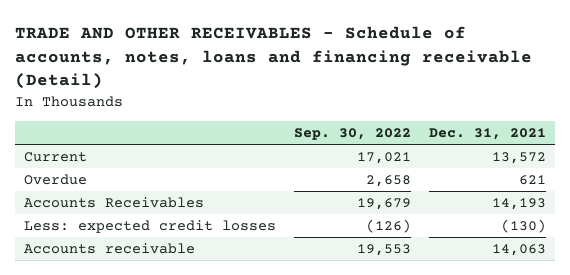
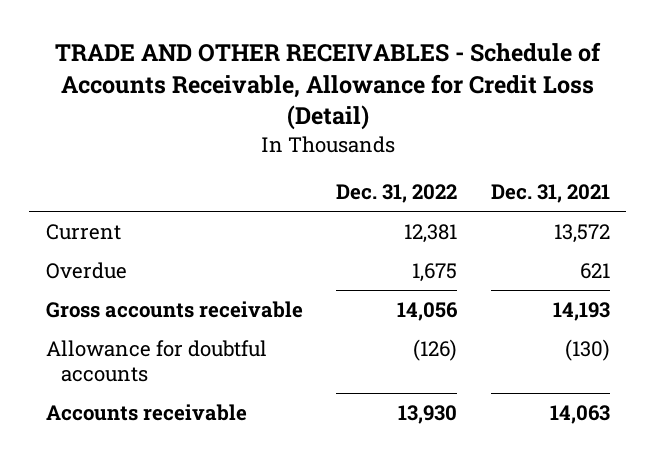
- TRADE AND OTHER RECEIVABLES - Schedule of accounts, notes, loans and financing receivable (Detail)
+ TRADE AND OTHER RECEIVABLES - Schedule of Accounts Receivable, Allowance for Credit Loss (Detail)
- | Sep. 30, 2022 | Dec. 31, 2021
+ | Dec. 31, 2022 | Dec. 31, 2021
- Accounts Receivables | 19,679 | 14,193
- Less: expected credit losses | (126) | (130)
+ Gross accounts receivable | 14,056 | 14,193
+ Allowance for doubtful accounts | (126) | (130)

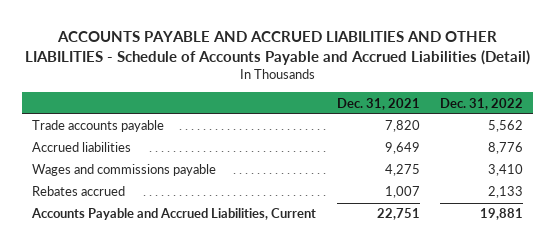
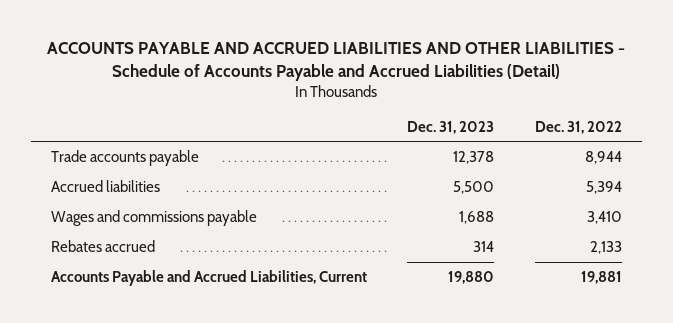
- | Dec. 31, 2021 | Dec. 31, 2022
+ | Dec. 31, 2023 | Dec. 31, 2022
- Trade accounts payable | 7,820 | 5,562
- Accrued liabilities | 9,649 | 8,776
+ Trade accounts payable | 12,378 | 8,944
+ Accrued liabilities | 5,500 | 5,394

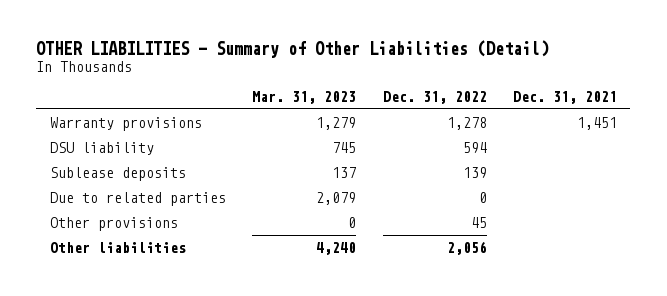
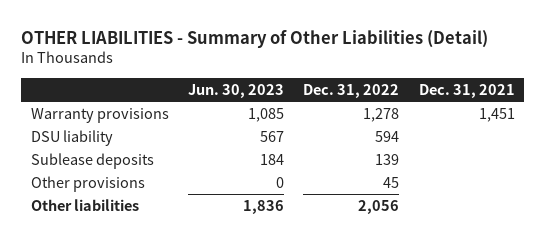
- | Mar. 31, 2023 | Dec. 31, 2022 | Dec. 31, 2021
+ | Jun. 30, 2023 | Dec. 31, 2022 | Dec. 31, 2021
- Due to related parties | 2,079 | 0 |

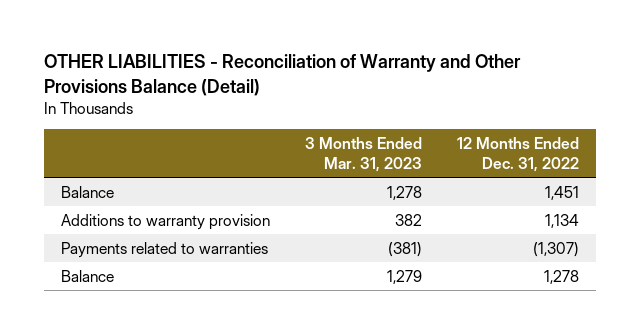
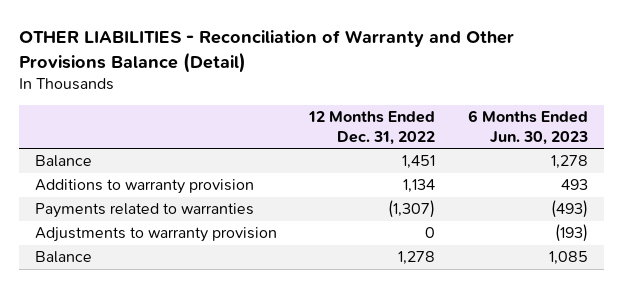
- | 3 Months Ended Mar. 31, 2023 | 12 Months Ended Dec. 31, 2022
+ | 12 Months Ended Dec. 31, 2022 | 6 Months Ended Jun. 30, 2023
+ Adjustments to warranty provision | 0 | (193)

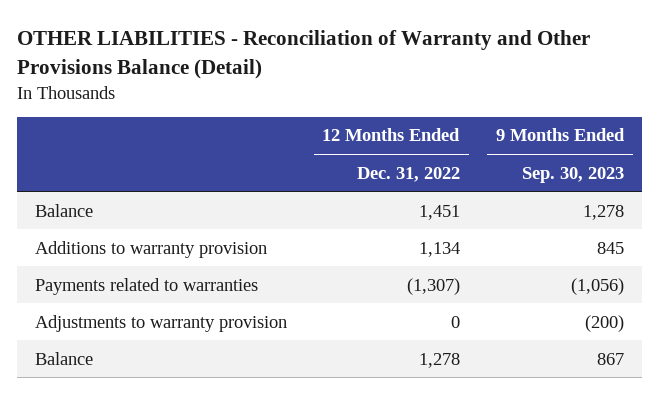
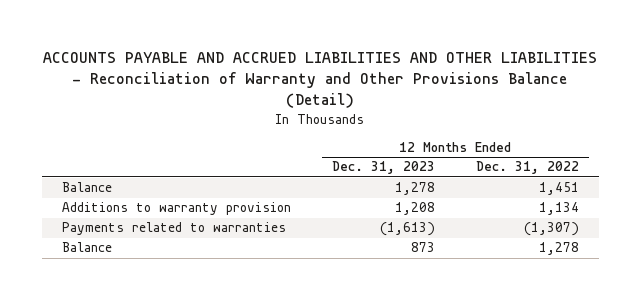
- OTHER LIABILITIES - Reconciliation of Warranty and Other Provisions Balance (Detail)
+ ACCOUNTS PAYABLE AND ACCRUED LIABILITIES AND OTHER LIABILITIES - Reconciliation of Warranty and Other Provisions Balance (Detail)
- | 12 Months Ended Dec. 31, 2022 | 9 Months Ended Sep. 30, 2023
+ | 12 Months Ended Dec. 31, 2023 | 12 Months Ended Dec. 31, 2022
- Adjustments to warranty provision | 0 | (200)

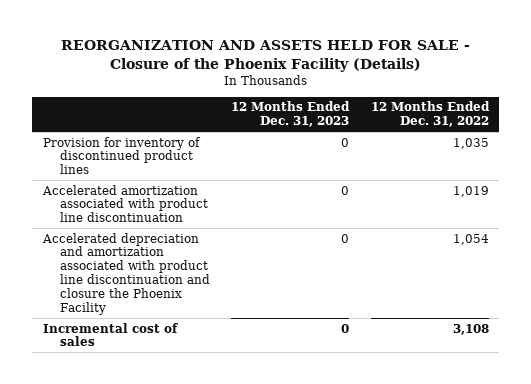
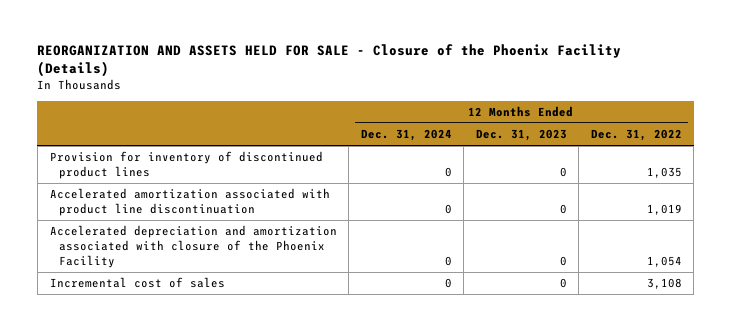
- | 12 Months Ended Dec. 31, 2023 | 12 Months Ended Dec. 31, 2022
+ | 12 Months Ended Dec. 31, 2024 | 12 Months Ended Dec. 31, 2023 | 12 Months Ended Dec. 31, 2022
- Accelerated depreciation and amortization associated with product line discontinuation and closure the Phoenix Facility | 0 | 1,054
+ Accelerated depreciation and amortization associated with closure of the Phoenix Facility | 0 | 0 | 1,054

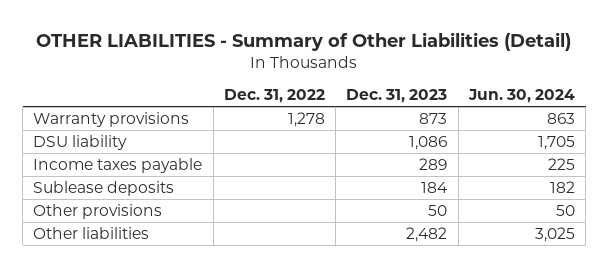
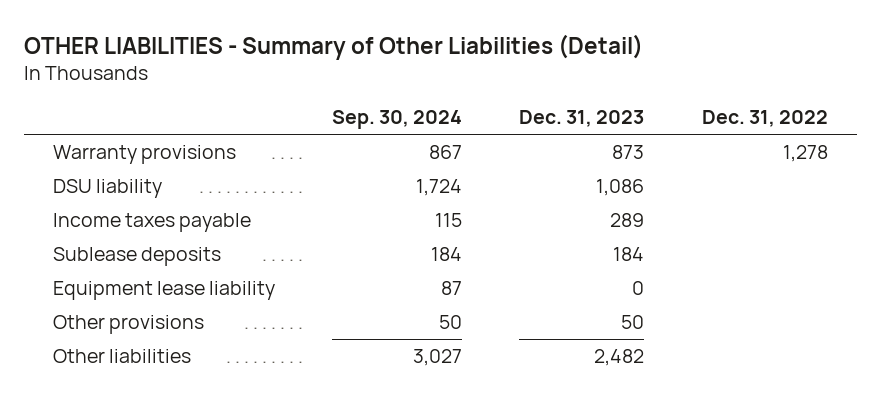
- | Dec. 31, 2022 | Dec. 31, 2023 | Jun. 30, 2024
+ | Sep. 30, 2024 | Dec. 31, 2023 | Dec. 31, 2022
+ Equipment lease liability | 87 | 0 |

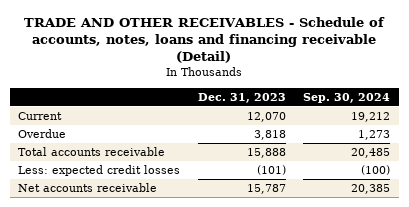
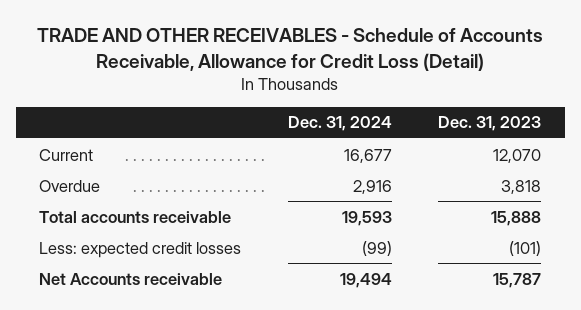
- TRADE AND OTHER RECEIVABLES - Schedule of accounts, notes, loans and financing receivable (Detail)
+ TRADE AND OTHER RECEIVABLES - Schedule of Accounts Receivable, Allowance for Credit Loss (Detail)
- | Dec. 31, 2023 | Sep. 30, 2024
+ | Dec. 31, 2024 | Dec. 31, 2023
- Net accounts receivable | 15,787 | 20,385
+ Net Accounts receivable | 19,494 | 15,787

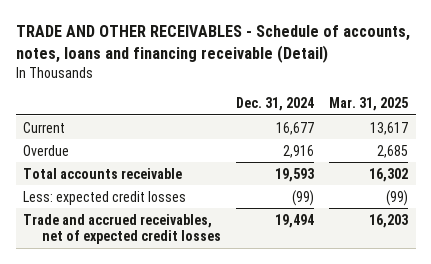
- TRADE AND OTHER RECEIVABLES - Schedule of Accounts Receivable, Allowance for Credit Loss (Detail)
+ TRADE AND OTHER RECEIVABLES - Schedule of accounts, notes, loans and financing receivable (Detail)
- | Dec. 31, 2024 | Dec. 31, 2023
+ | Dec. 31, 2024 | Mar. 31, 2025
- Net Accounts receivable | 19,494 | 15,787
+ Trade and accrued receivables, net of expected credit losses | 19,494 | 16,203

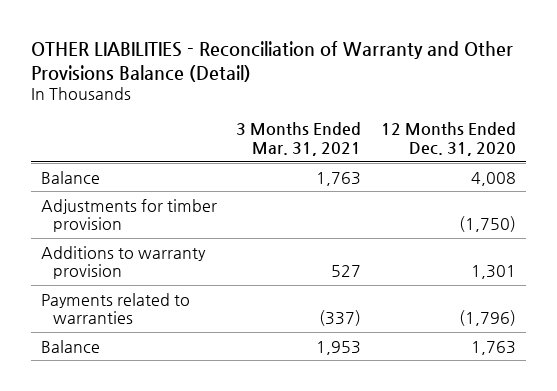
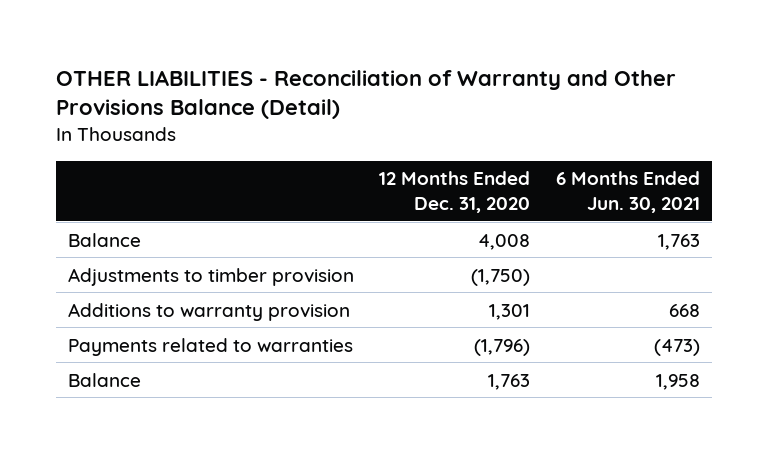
- | 3 Months Ended Mar. 31, 2021 | 12 Months Ended Dec. 31, 2020
+ | 12 Months Ended Dec. 31, 2020 | 6 Months Ended Jun. 30, 2021
- Adjustments for timber provision | | (1,750)
+ Adjustments to timber provision | (1,750) |

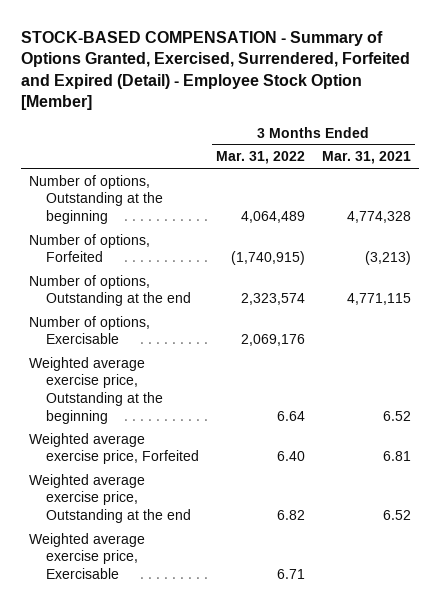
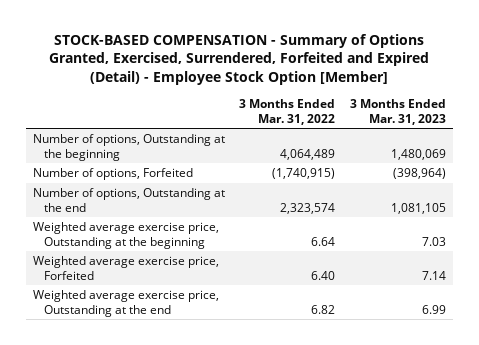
- | 3 Months Ended Mar. 31, 2022 | 3 Months Ended Mar. 31, 2021
+ | 3 Months Ended Mar. 31, 2022 | 3 Months Ended Mar. 31, 2023
- Number of options, Exercisable | 2,069,176 |
- Weighted average exercise price, Exercisable | 6.71 |

